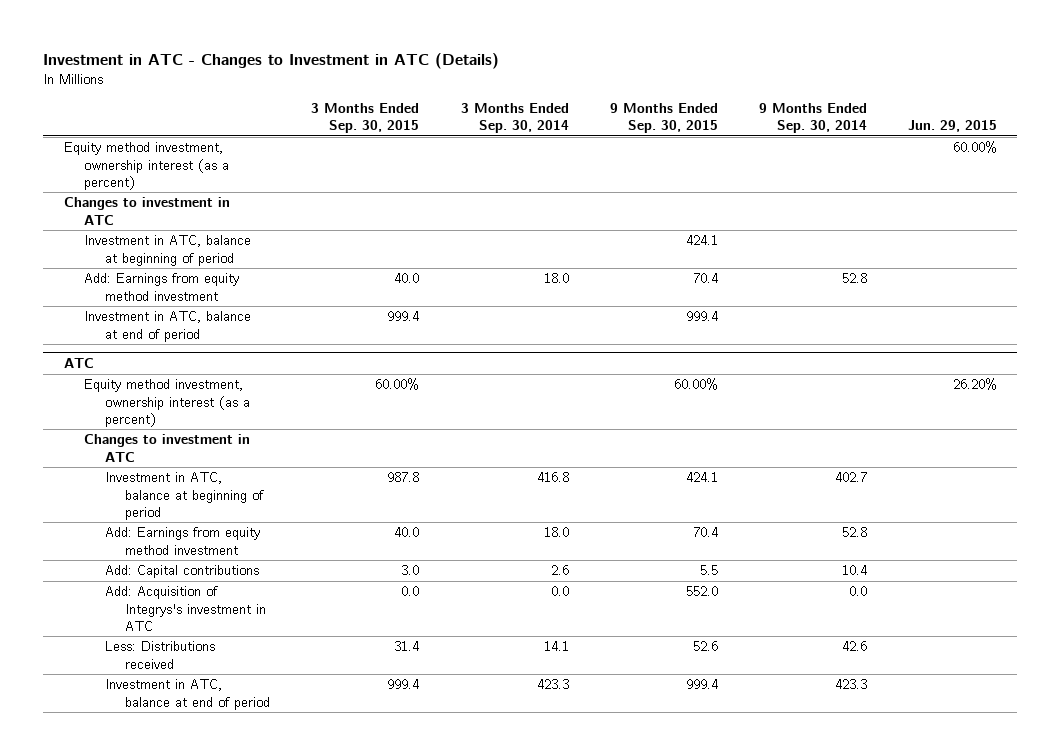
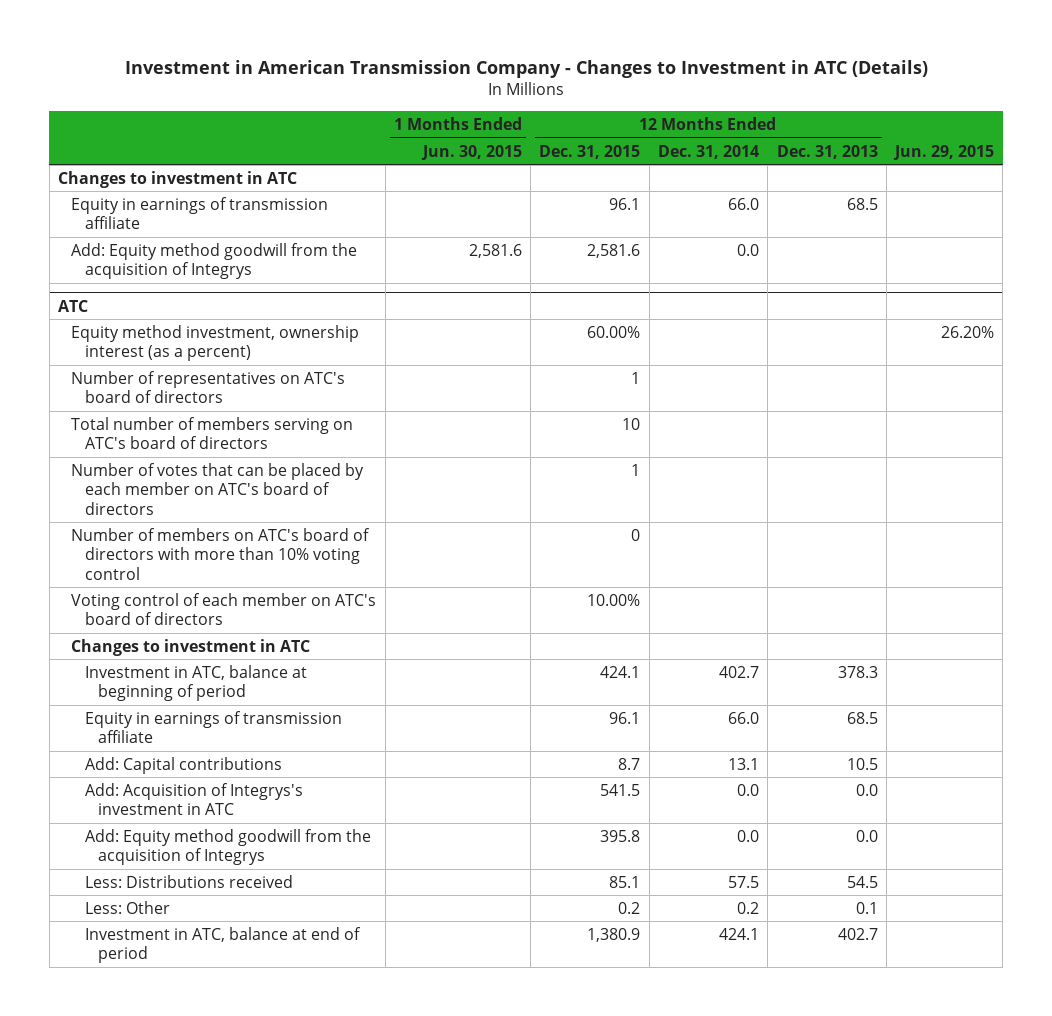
- Investment in ATC - Changes to Investment in ATC (Details)
+ Investment in American Transmission Company - Changes to Investment in ATC (Details)
- | 3 Months Ended Sep. 30, 2015 | 3 Months Ended Sep. 30, 2014 | 9 Months Ended Sep. 30, 2015 | 9 Months Ended Sep. 30, 2014 | Jun. 29, 2015
+ | 1 Months Ended Jun. 30, 2015 | 12 Months Ended Dec. 31, 2015 | 12 Months Ended Dec. 31, 2014 | 12 Months Ended Dec. 31, 2013 | Jun. 29, 2015
- Equity method investment, ownership interest (as a percent) | | | | | 60.00%
- Investment in ATC, balance at beginning of period | | | 424.1 | |
- Add: Earnings from equity method investment | 40.0 | 18.0 | 70.4 | 52.8 |
- Investment in ATC, balance at end of period | 999.4 | | 999.4 | |
+ Equity in earnings of transmission affiliate | | 96.1 | 66.0 | 68.5 |
+ Add: Equity method goodwill from the acquisition of Integrys | 2,581.6 | 2,581.6 | 0.0 | |
@ ATC
+ Number of representatives on ATC's board of directors | | 1 | | |
+ Total number of members serving on ATC's board of directors | | 10 | | |
+ Number of votes that can be placed by each member on ATC's board of directors | | 1 | | |
+ Number of members on ATC's board of directors with more than 10% voting control | | 0 | | |
+ Voting control of each member on ATC's board of directors | | 10.00% | | |
- Add: Earnings from equity method investment | 40.0 | 18.0 | 70.4 | 52.8 |
+ Equity in earnings of transmission affiliate | | 96.1 | 66.0 | 68.5 |
+ Add: Equity method goodwill from the acquisition of Integrys | | 395.8 | 0.0 | 0.0 |
+ Less: Other | | 0.2 | 0.2 | 0.1 |

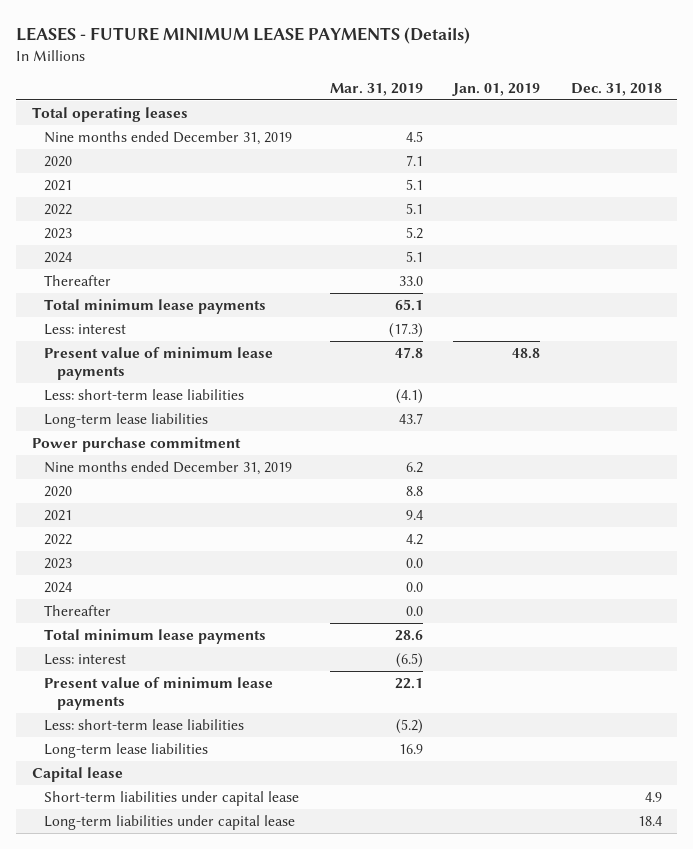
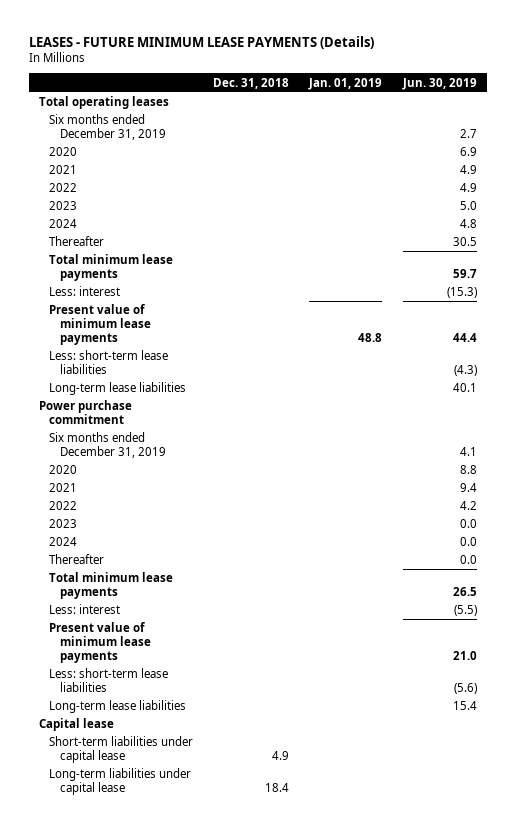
- | Mar. 31, 2019 | Jan. 01, 2019 | Dec. 31, 2018
+ | Dec. 31, 2018 | Jan. 01, 2019 | Jun. 30, 2019
- Nine months ended December 31, 2019 | 4.5 | |
+ Six months ended December 31, 2019 | | | 2.7
- Nine months ended December 31, 2019 | 6.2 | |
+ Six months ended December 31, 2019 | | | 4.1

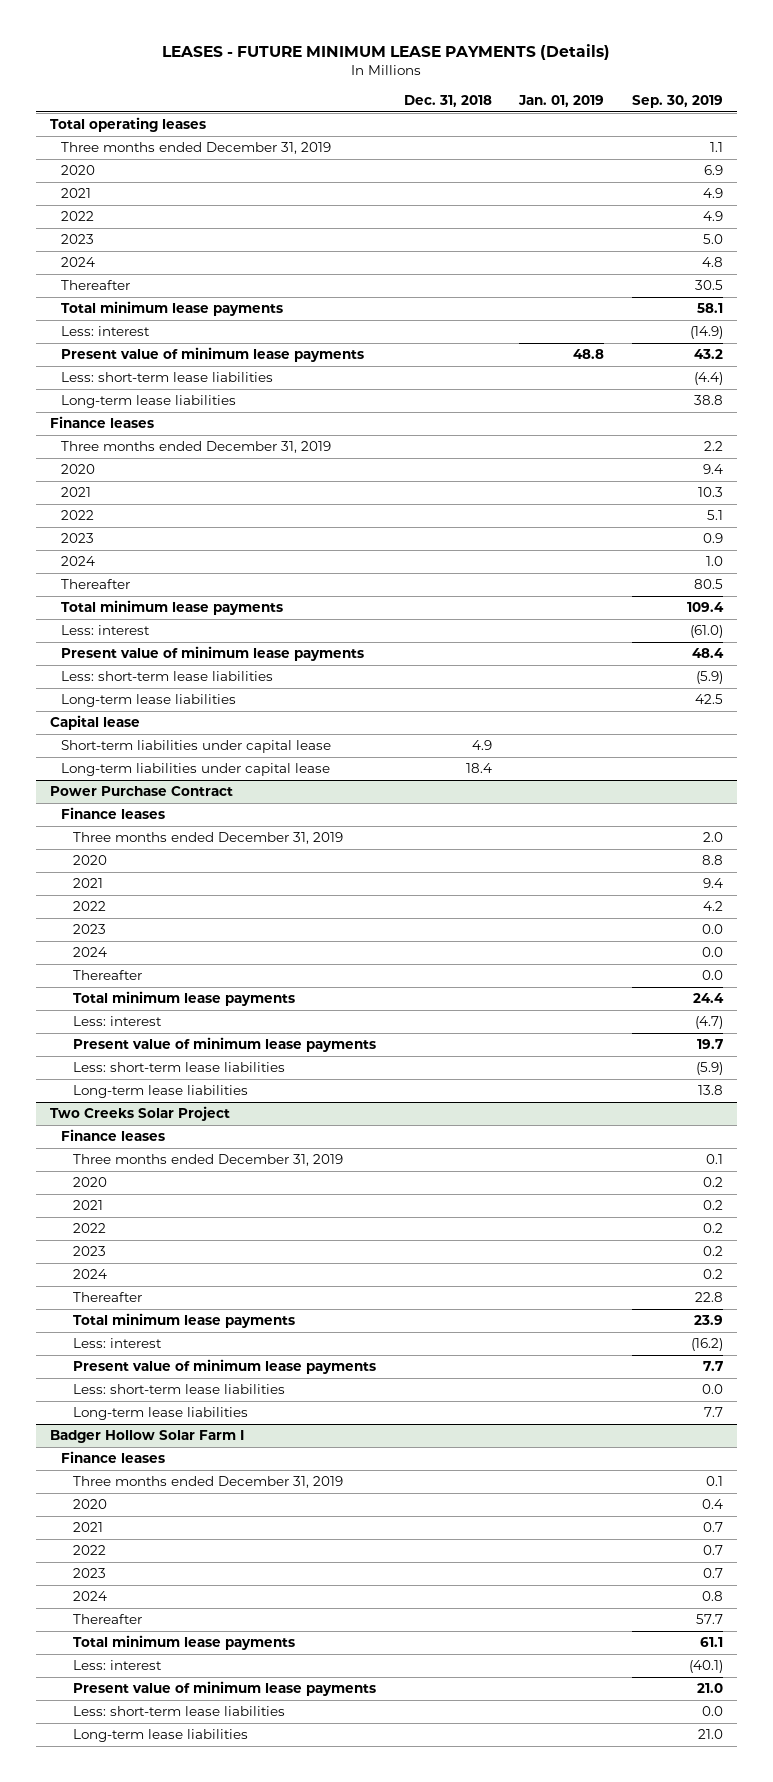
- | Dec. 31, 2018 | Jan. 01, 2019 | Jun. 30, 2019
+ | Dec. 31, 2018 | Jan. 01, 2019 | Sep. 30, 2019
- Six months ended December 31, 2019 | | | 2.7
+ Three months ended December 31, 2019 | | | 1.1
- Power purchase commitment
- Six months ended December 31, 2019 | | | 4.1
+ Finance leases
+ Three months ended December 31, 2019 | | | 2.2
+ Power Purchase Contract
+ Finance leases
+ Three months ended December 31, 2019 | | | 2.0
+ 2020 | | | 8.8
+ 2021 | | | 9.4
+ 2022 | | | 4.2
+ 2023 | | | 0.0
+ 2024 | | | 0.0
+ Thereafter | | | 0.0
+ Total minimum lease payments | | | 24.4
+ Less: interest | | | (4.7)
+ Present value of minimum lease payments | | | 19.7
+ Less: short-term lease liabilities | | | (5.9)
+ Long-term lease liabilities | | | 13.8
+ Two Creeks Solar Project
+ Finance leases
+ Three months ended December 31, 2019 | | | 0.1
+ 2020 | | | 0.2
+ 2021 | | | 0.2
+ 2022 | | | 0.2
+ 2023 | | | 0.2
+ 2024 | | | 0.2
+ Thereafter | | | 22.8
+ Total minimum lease payments | | | 23.9
+ Less: interest | | | (16.2)
+ Present value of minimum lease payments | | | 7.7
+ Less: short-term lease liabilities | | | 0.0
+ Long-term lease liabilities | | | 7.7
+ Badger Hollow Solar Farm I
+ Finance leases
+ Three months ended December 31, 2019 | | | 0.1
+ 2020 | | | 0.4
+ 2021 | | | 0.7
+ 2022 | | | 0.7
+ 2023 | | | 0.7
+ 2024 | | | 0.8
+ Thereafter | | | 57.7
+ Total minimum lease payments | | | 61.1
+ Less: interest | | | (40.1)
+ Present value of minimum lease payments | | | 21.0
+ Less: short-term lease liabilities | | | 0.0
+ Long-term lease liabilities | | | 21.0

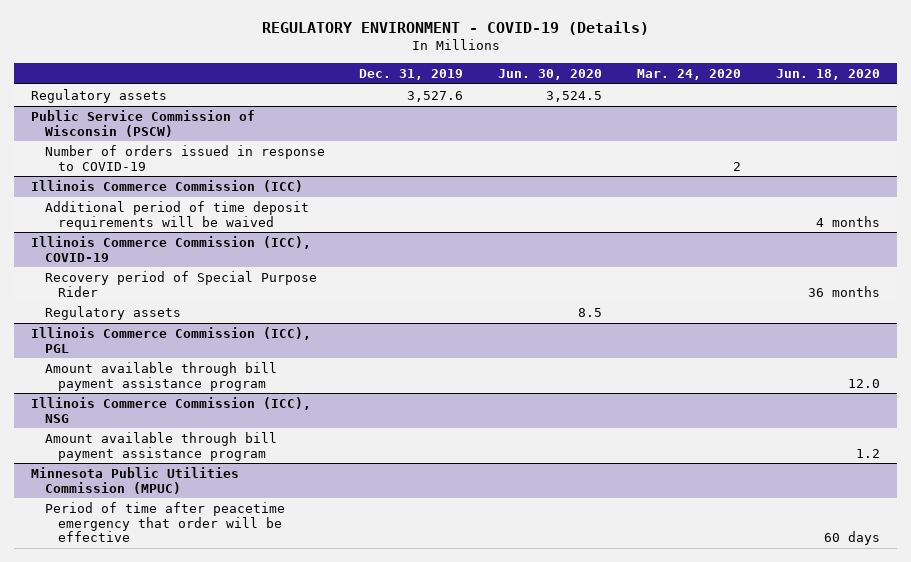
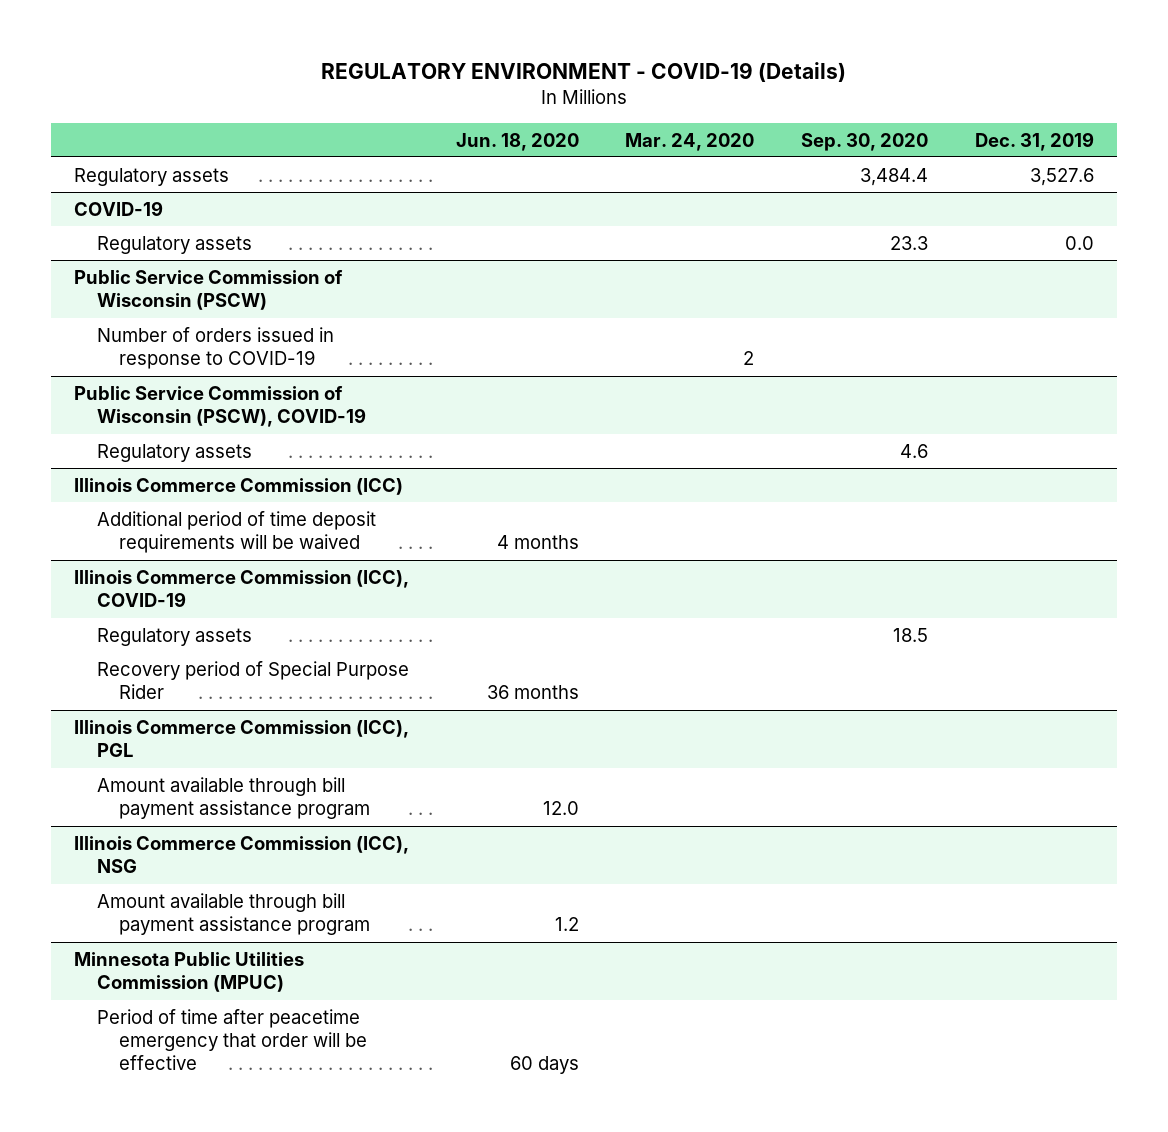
- | Dec. 31, 2019 | Jun. 30, 2020 | Mar. 24, 2020 | Jun. 18, 2020
+ | Jun. 18, 2020 | Mar. 24, 2020 | Sep. 30, 2020 | Dec. 31, 2019
+ COVID-19
+ Regulatory assets | | | 23.3 | 0.0
+ Public Service Commission of Wisconsin (PSCW), COVID-19
+ Regulatory assets | | | 4.6 |
@ Illinois Commerce Commission (ICC), COVID-19
moved down: Recovery period of Special Purpose Rider | 36 months | | |

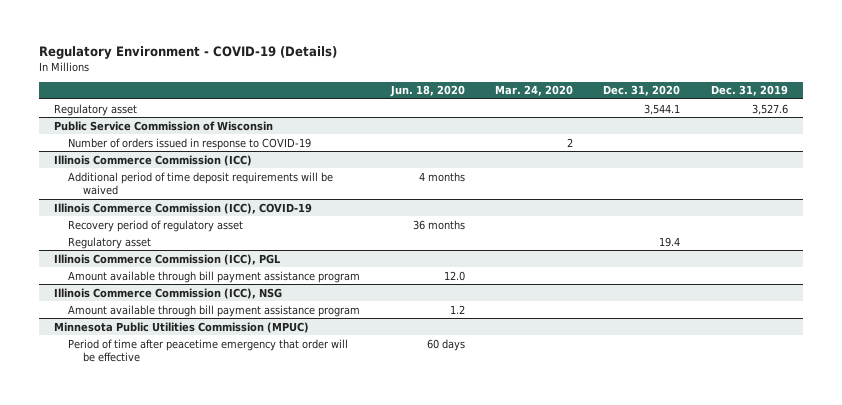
- REGULATORY ENVIRONMENT - COVID-19 (Details)
+ Regulatory Environment - COVID-19 (Details)
- | Jun. 18, 2020 | Mar. 24, 2020 | Sep. 30, 2020 | Dec. 31, 2019
+ | Jun. 18, 2020 | Mar. 24, 2020 | Dec. 31, 2020 | Dec. 31, 2019
- Regulatory assets | | | 3,484.4 | 3,527.6
- COVID-19
- Regulatory assets | | | 23.3 | 0.0
- Public Service Commission of Wisconsin (PSCW)
- Number of orders issued in response to COVID-19 | | 2 | |
- Public Service Commission of Wisconsin (PSCW), COVID-19
- Regulatory assets | | | 4.6 |
+ Regulatory asset | | | 3,544.1 | 3,527.6
+ Public Service Commission of Wisconsin
+ Number of orders issued in response to COVID-19 | | 2 | |
@ Illinois Commerce Commission (ICC), COVID-19
- Regulatory assets | | | 18.5 |
- Recovery period of Special Purpose Rider | 36 months | | |
+ Recovery period of regulatory asset | 36 months | | |
+ Regulatory asset | | | 19.4 |

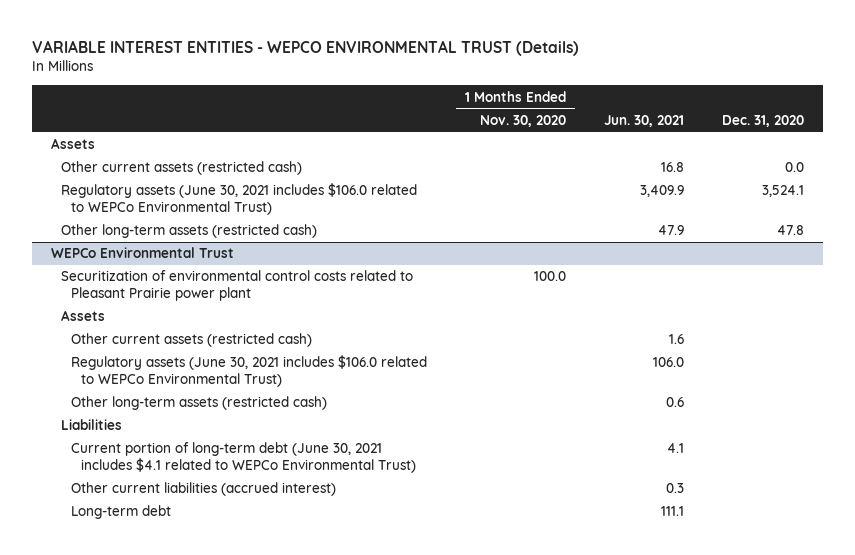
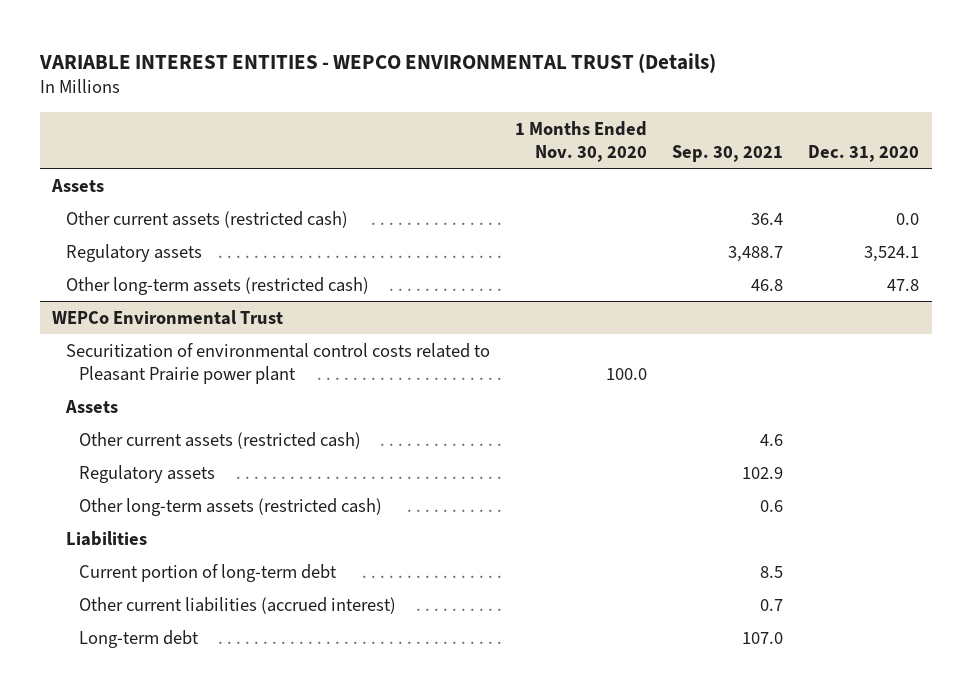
- | 1 Months Ended Nov. 30, 2020 | Jun. 30, 2021 | Dec. 31, 2020
+ | 1 Months Ended Nov. 30, 2020 | Sep. 30, 2021 | Dec. 31, 2020
- Regulatory assets (June 30, 2021 includes $106.0 related to WEPCo Environmental Trust) | | 3,409.9 | 3,524.1
+ Regulatory assets | | 3,488.7 | 3,524.1
@ WEPCo Environmental Trust
- Regulatory assets (June 30, 2021 includes $106.0 related to WEPCo Environmental Trust) | | 106.0 |
+ Regulatory assets | | 102.9 |
- Current portion of long-term debt (June 30, 2021 includes $4.1 related to WEPCo Environmental Trust) | | 4.1 |
+ Current portion of long-term debt | | 8.5 |

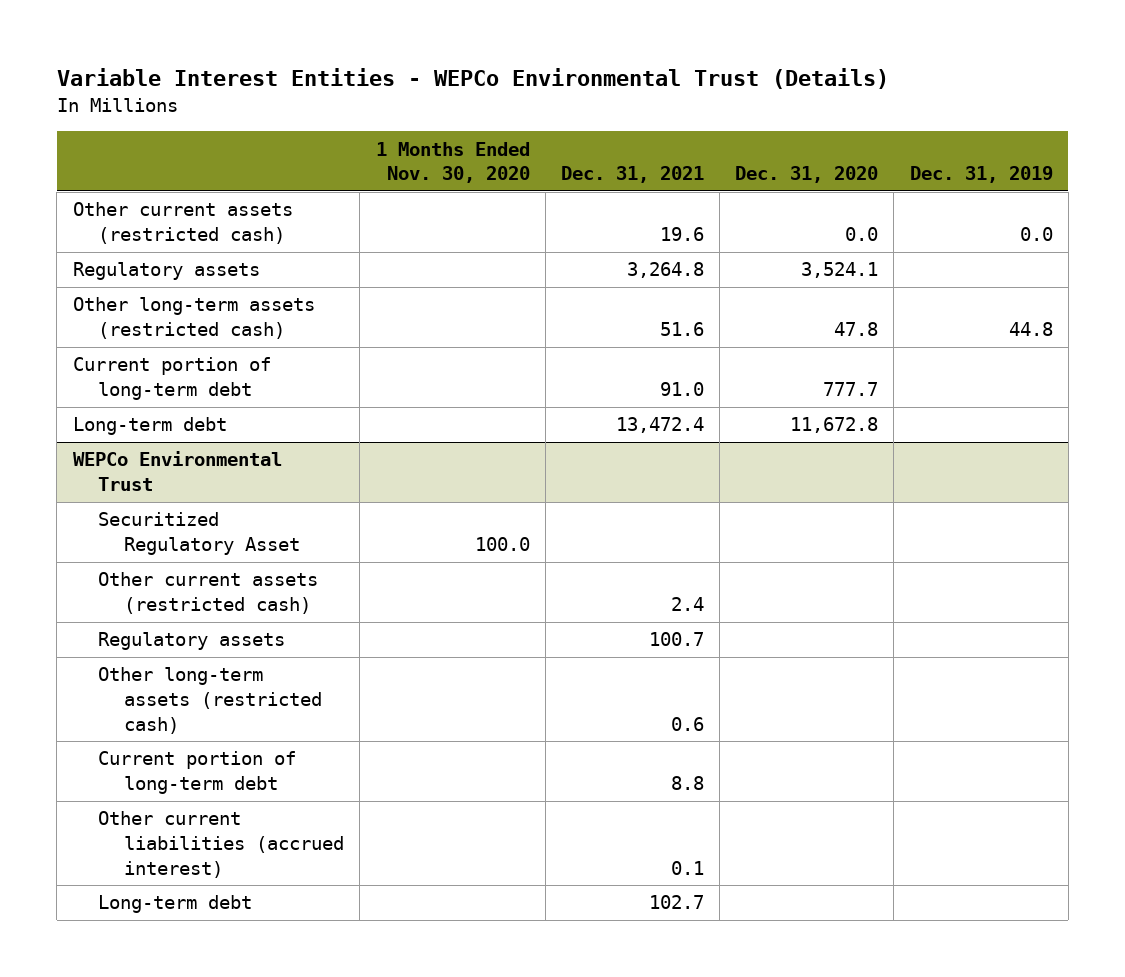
- VARIABLE INTEREST ENTITIES - WEPCO ENVIRONMENTAL TRUST (Details)
+ Variable Interest Entities - WEPCo Environmental Trust (Details)
- | 1 Months Ended Nov. 30, 2020 | Sep. 30, 2021 | Dec. 31, 2020
+ | 1 Months Ended Nov. 30, 2020 | Dec. 31, 2021 | Dec. 31, 2020 | Dec. 31, 2019
- Assets
+ Current portion of long-term debt | | 91.0 | 777.7 |
+ Long-term debt | | 13,472.4 | 11,672.8 |
@ WEPCo Environmental Trust
- Securitization of environmental control costs related to Pleasant Prairie power plant | 100.0 | |
- Assets
+ Securitized Regulatory Asset | 100.0 | | |
- Liabilities

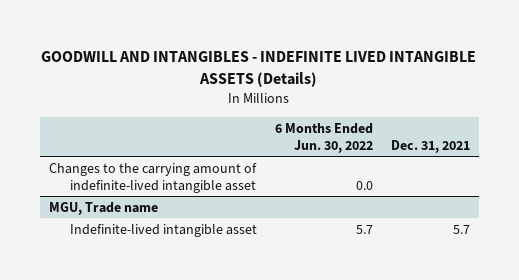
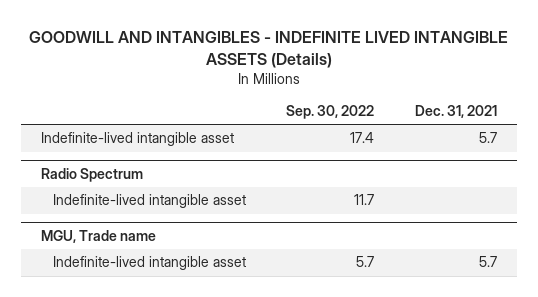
- | 6 Months Ended Jun. 30, 2022 | Dec. 31, 2021
+ | Sep. 30, 2022 | Dec. 31, 2021
- Changes to the carrying amount of indefinite-lived intangible asset | 0.0 |
+ Indefinite-lived intangible asset | 17.4 | 5.7
+ Radio Spectrum
+ Indefinite-lived intangible asset | 11.7 |

